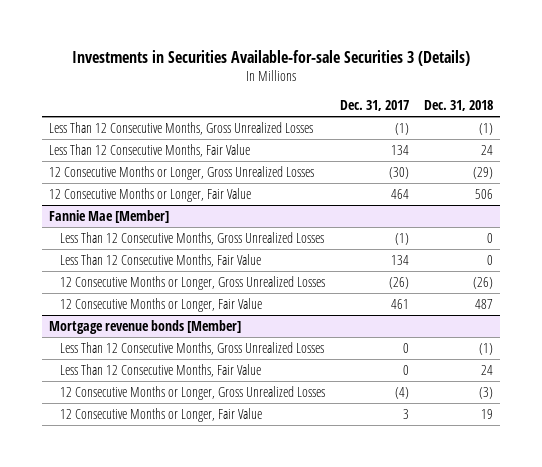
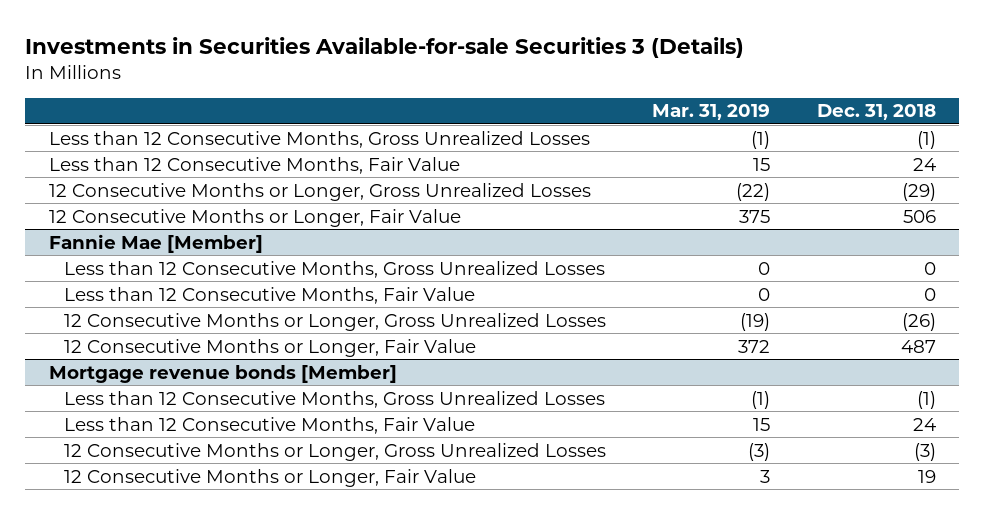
- | Dec. 31, 2017 | Dec. 31, 2018
+ | Mar. 31, 2019 | Dec. 31, 2018
- Less Than 12 Consecutive Months, Gross Unrealized Losses | (1) | (1)
- Less Than 12 Consecutive Months, Fair Value | 134 | 24
+ Less than 12 Consecutive Months, Gross Unrealized Losses | (1) | (1)
+ Less than 12 Consecutive Months, Fair Value | 15 | 24
@ Fannie Mae [Member]
- Less Than 12 Consecutive Months, Gross Unrealized Losses | (1) | 0
- Less Than 12 Consecutive Months, Fair Value | 134 | 0
+ Less than 12 Consecutive Months, Gross Unrealized Losses | 0 | 0
+ Less than 12 Consecutive Months, Fair Value | 0 | 0
@ Mortgage revenue bonds [Member]
- Less Than 12 Consecutive Months, Gross Unrealized Losses | 0 | (1)
- Less Than 12 Consecutive Months, Fair Value | 0 | 24
+ Less than 12 Consecutive Months, Gross Unrealized Losses | (1) | (1)
+ Less than 12 Consecutive Months, Fair Value | 15 | 24

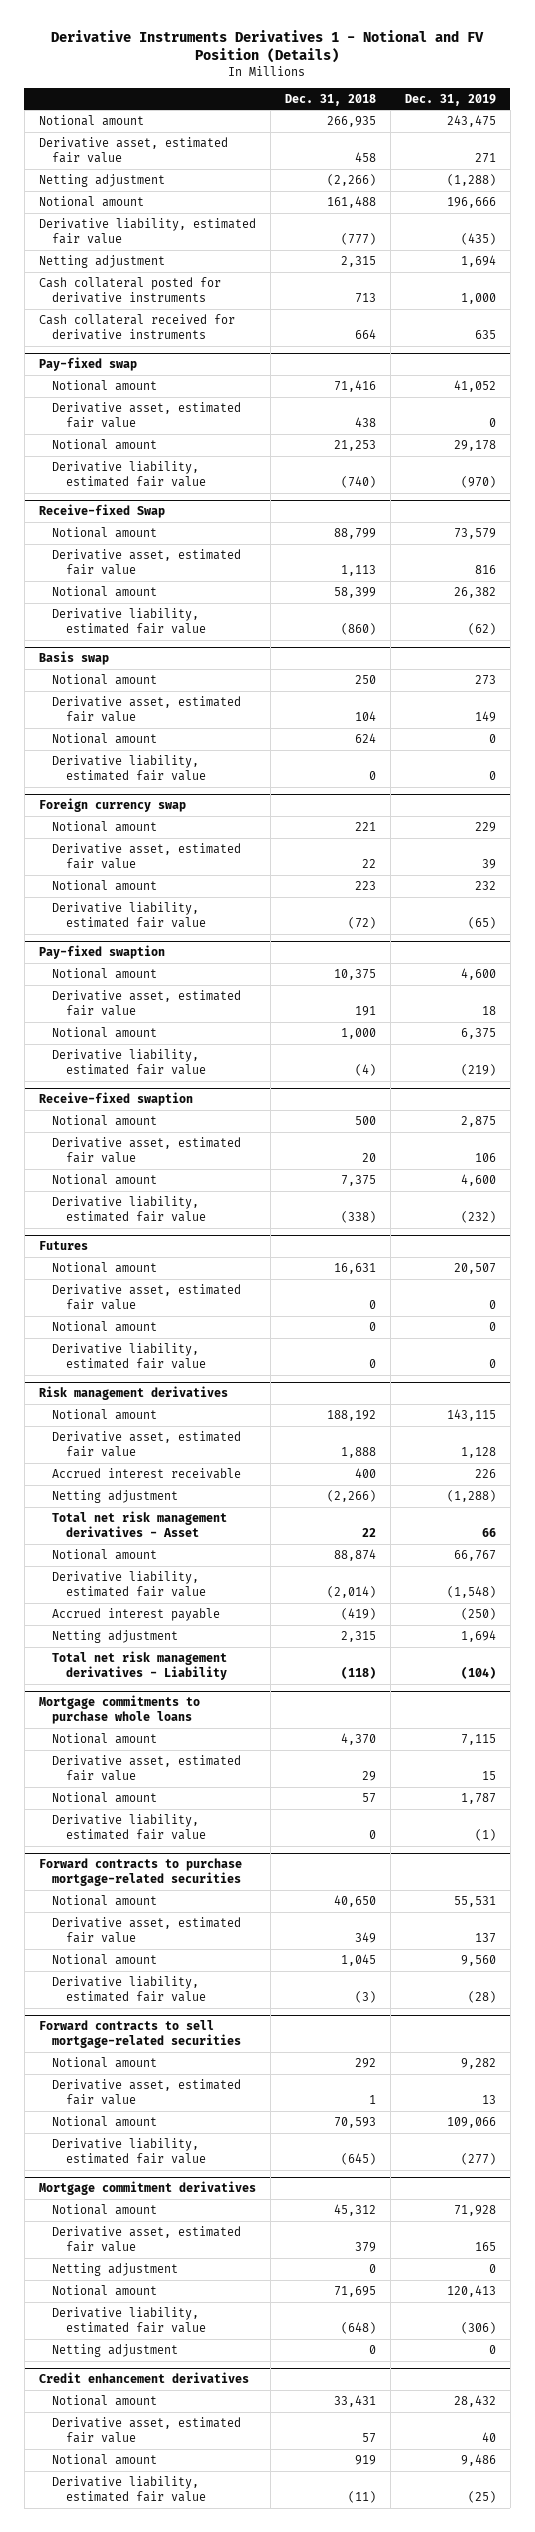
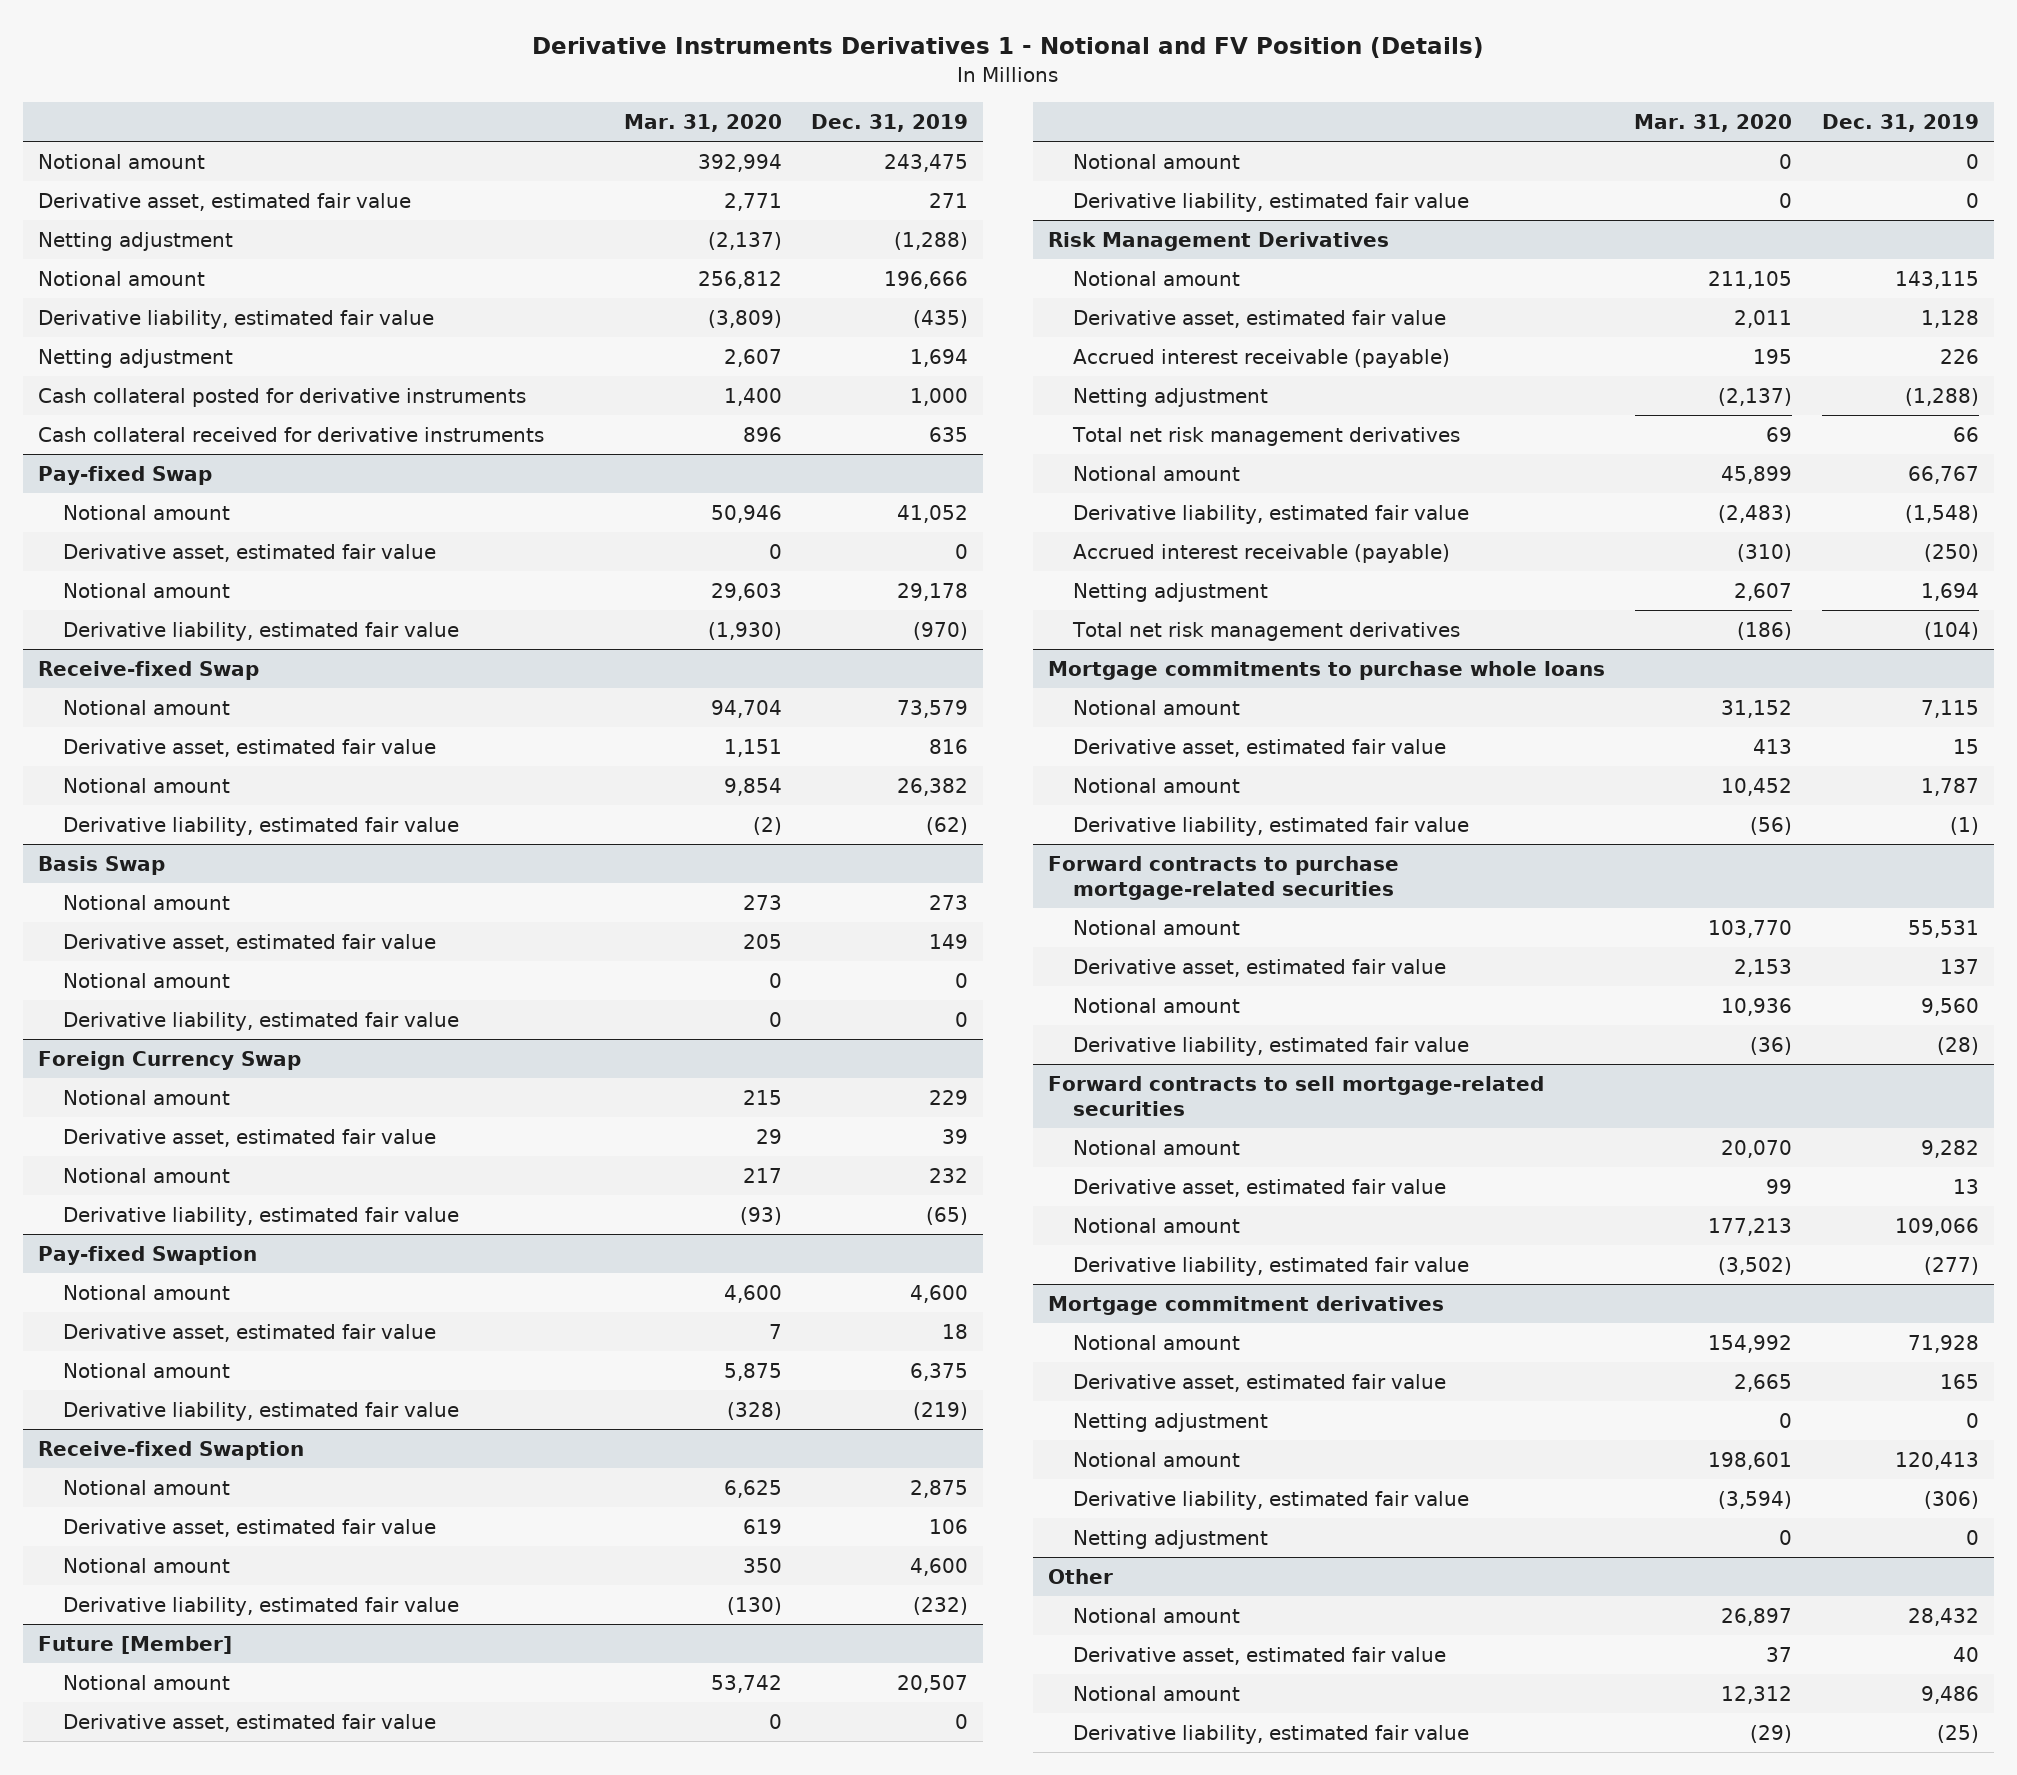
- | Dec. 31, 2018 | Dec. 31, 2019
+ | Mar. 31, 2020 | Dec. 31, 2019
- Pay-fixed swap
+ Pay-fixed Swap
- Basis swap
+ Basis Swap
- Foreign currency swap
+ Foreign Currency Swap
- Pay-fixed swaption
+ Pay-fixed Swaption
- Receive-fixed swaption
+ Receive-fixed Swaption
- Futures
+ Future [Member]
- Risk management derivatives
+ Risk Management Derivatives
- Accrued interest receivable | 400 | 226
+ Accrued interest receivable (payable) | 195 | 226
- Total net risk management derivatives - Asset | 22 | 66
+ Total net risk management derivatives | 69 | 66
- Accrued interest payable | (419) | (250)
+ Accrued interest receivable (payable) | (310) | (250)
- Total net risk management derivatives - Liability | (118) | (104)
+ Total net risk management derivatives | (186) | (104)
- Credit enhancement derivatives
+ Other

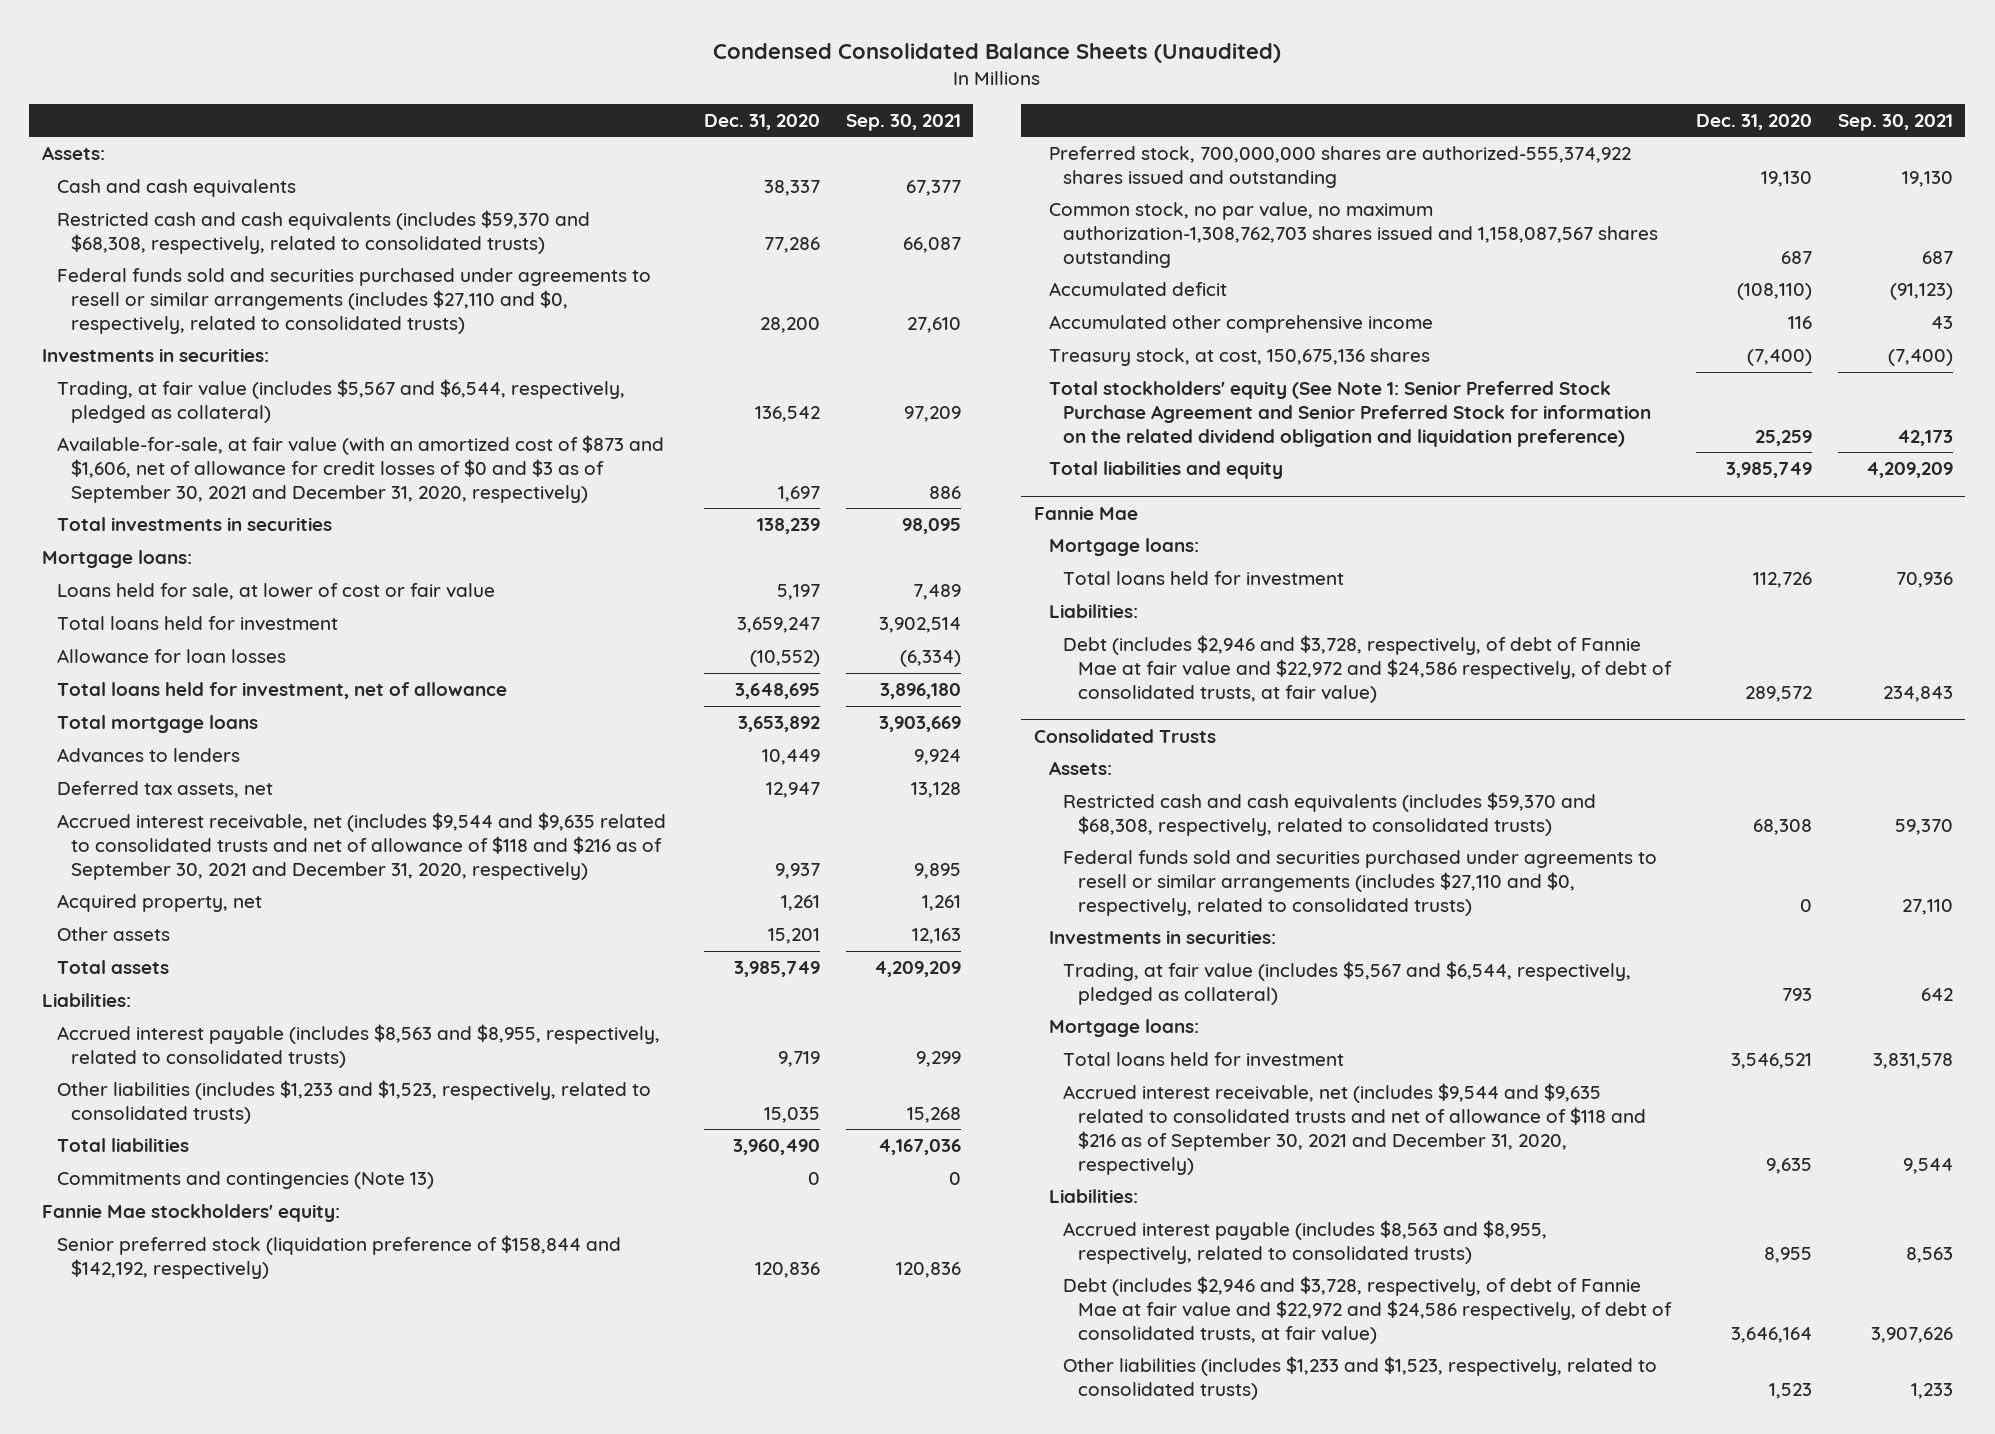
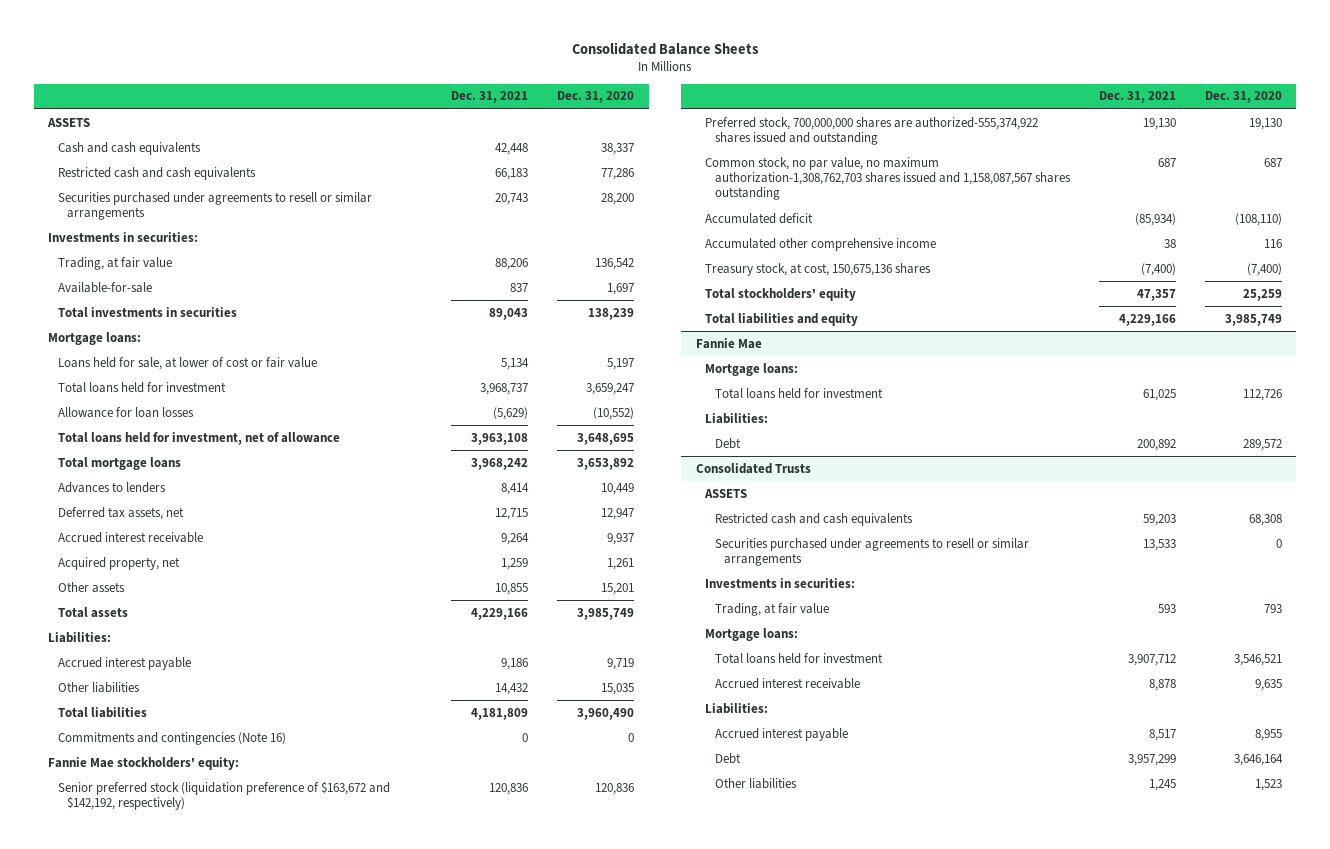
- Condensed Consolidated Balance Sheets (Unaudited)
+ Consolidated Balance Sheets
- | Dec. 31, 2020 | Sep. 30, 2021
+ | Dec. 31, 2021 | Dec. 31, 2020
- Assets:
+ ASSETS
- Restricted cash and cash equivalents (includes $59,370 and $68,308, respectively, related to consolidated trusts) | 77,286 | 66,087
- Federal funds sold and securities purchased under agreements to resell or similar arrangements (includes $27,110 and $0, respectively, related to consolidated trusts) | 28,200 | 27,610
+ Restricted cash and cash equivalents | 66,183 | 77,286
+ Securities purchased under agreements to resell or similar arrangements | 20,743 | 28,200
- Trading, at fair value (includes $5,567 and $6,544, respectively, pledged as collateral) | 136,542 | 97,209
- Available-for-sale, at fair value (with an amortized cost of $873 and $1,606, net of allowance for credit losses of $0 and $3 as of September 30, 2021 and December 31, 2020, respectively) | 1,697 | 886
+ Trading, at fair value | 88,206 | 136,542
+ Available-for-sale | 837 | 1,697
- Accrued interest receivable, net (includes $9,544 and $9,635 related to consolidated trusts and net of allowance of $118 and $216 as of September 30, 2021 and December 31, 2020, respectively) | 9,937 | 9,895
+ Accrued interest receivable | 9,264 | 9,937
- Accrued interest payable (includes $8,563 and $8,955, respectively, related to consolidated trusts) | 9,719 | 9,299
- Other liabilities (includes $1,233 and $1,523, respectively, related to consolidated trusts) | 15,035 | 15,268
+ Accrued interest payable | 9,186 | 9,719
+ Other liabilities | 14,432 | 15,035
- Commitments and contingencies (Note 13) | 0 | 0
+ Commitments and contingencies (Note 16) | 0 | 0
- Senior preferred stock (liquidation preference of $158,844 and $142,192, respectively) | 120,836 | 120,836
+ Senior preferred stock (liquidation preference of $163,672 and $142,192, respectively) | 120,836 | 120,836
- Total stockholders' equity (See Note 1: Senior Preferred Stock Purchase Agreement and Senior Preferred Stock for information on the related dividend obligation and liquidation preference) | 25,259 | 42,173
+ Total stockholders' equity | 47,357 | 25,259
@ Fannie Mae
- Debt (includes $2,946 and $3,728, respectively, of debt of Fannie Mae at fair value and $22,972 and $24,586 respectively, of debt of consolidated trusts, at fair value) | 289,572 | 234,843
+ Debt | 200,892 | 289,572
@ Consolidated Trusts
- Assets:
- Restricted cash and cash equivalents (includes $59,370 and $68,308, respectively, related to consolidated trusts) | 68,308 | 59,370
- Federal funds sold and securities purchased under agreements to resell or similar arrangements (includes $27,110 and $0, respectively, related to consolidated trusts) | 0 | 27,110
+ ASSETS
+ Restricted cash and cash equivalents | 59,203 | 68,308
+ Securities purchased under agreements to resell or similar arrangements | 13,533 | 0
- Trading, at fair value (includes $5,567 and $6,544, respectively, pledged as collateral) | 793 | 642
+ Trading, at fair value | 593 | 793
- Accrued interest receivable, net (includes $9,544 and $9,635 related to consolidated trusts and net of allowance of $118 and $216 as of September 30, 2021 and December 31, 2020, respectively) | 9,635 | 9,544
+ Accrued interest receivable | 8,878 | 9,635
- Accrued interest payable (includes $8,563 and $8,955, respectively, related to consolidated trusts) | 8,955 | 8,563
- Debt (includes $2,946 and $3,728, respectively, of debt of Fannie Mae at fair value and $22,972 and $24,586 respectively, of debt of consolidated trusts, at fair value) | 3,646,164 | 3,907,626
- Other liabilities (includes $1,233 and $1,523, respectively, related to consolidated trusts) | 1,523 | 1,233
+ Accrued interest payable | 8,517 | 8,955
+ Debt | 3,957,299 | 3,646,164
+ Other liabilities | 1,245 | 1,523

